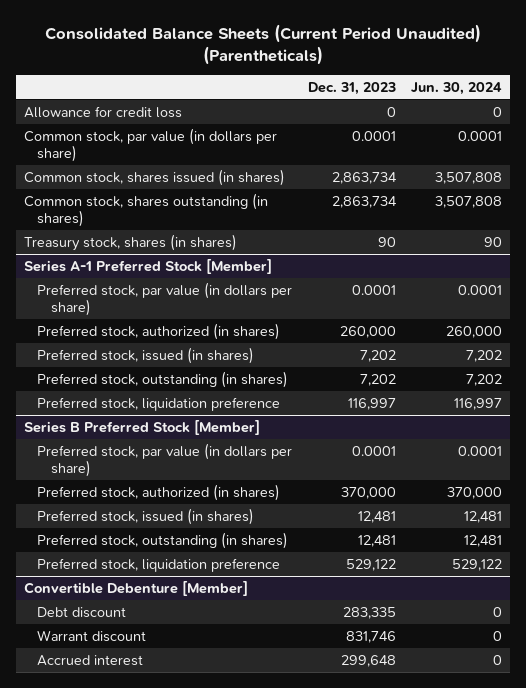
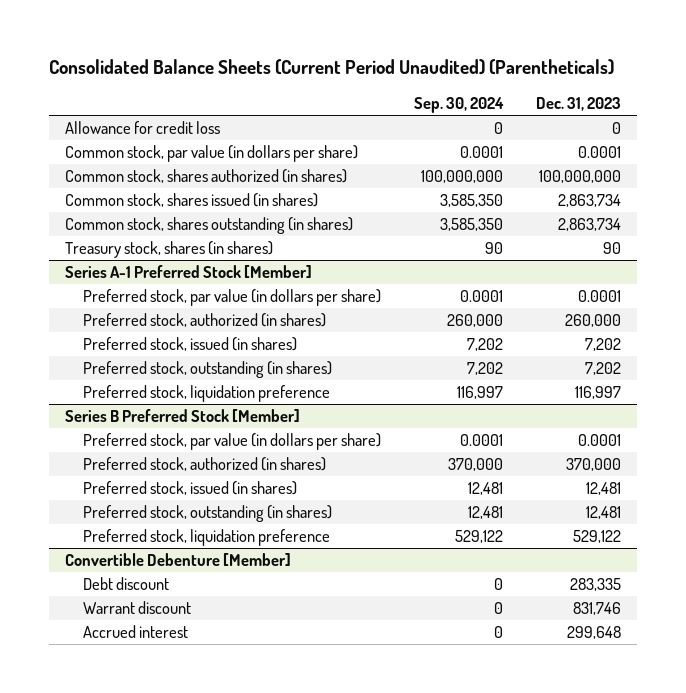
- | Dec. 31, 2023 | Jun. 30, 2024
+ | Sep. 30, 2024 | Dec. 31, 2023
+ Common stock, shares authorized (in shares) | 100,000,000 | 100,000,000

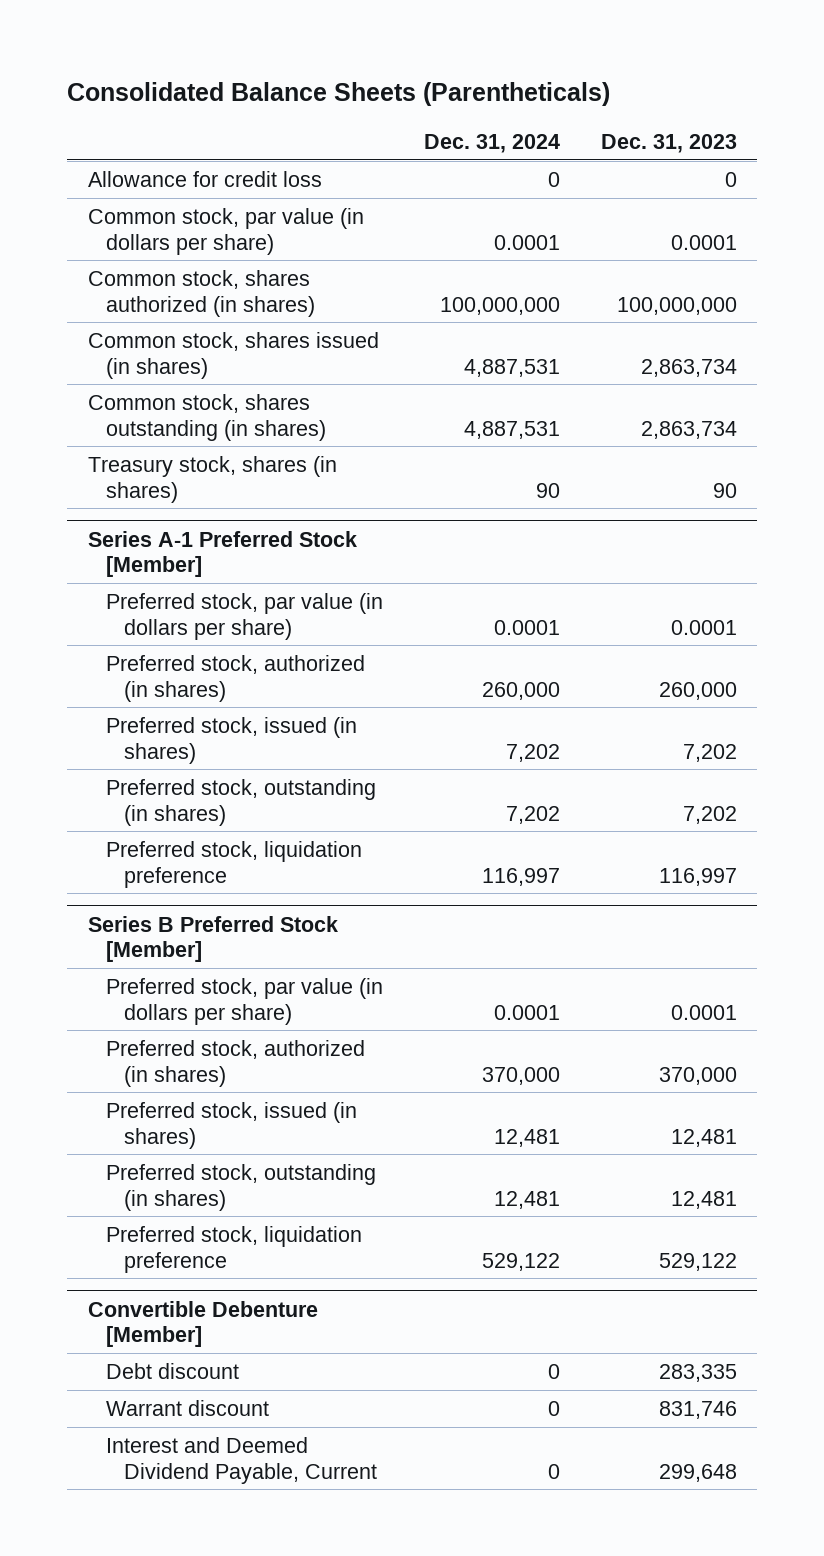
- Consolidated Balance Sheets (Current Period Unaudited) (Parentheticals)
+ Consolidated Balance Sheets (Parentheticals)
- | Sep. 30, 2024 | Dec. 31, 2023
+ | Dec. 31, 2024 | Dec. 31, 2023
@ Convertible Debenture [Member]
- Accrued interest | 0 | 299,648
+ Interest and Deemed Dividend Payable, Current | 0 | 299,648

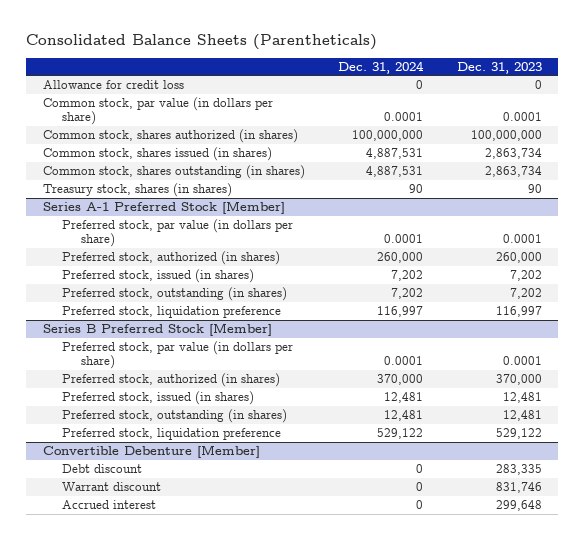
@ Convertible Debenture [Member]
- Interest and Deemed Dividend Payable, Current | 0 | 299,648
+ Accrued interest | 0 | 299,648

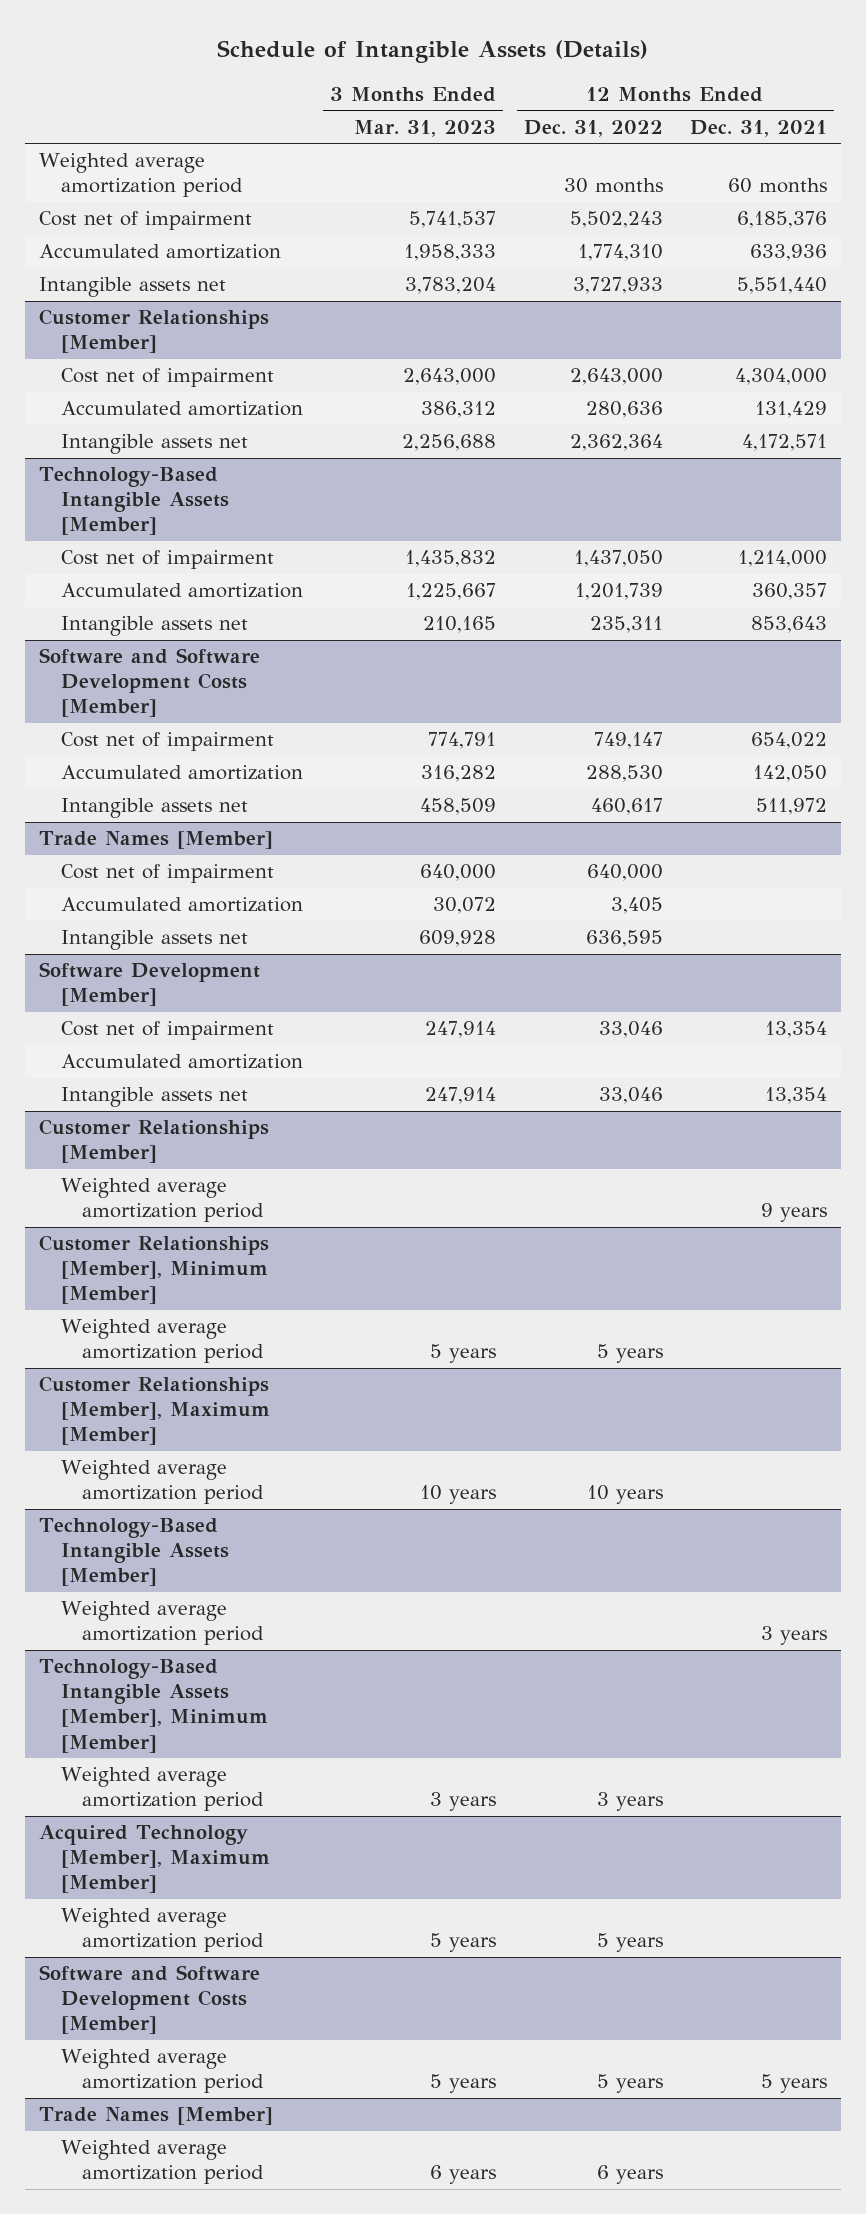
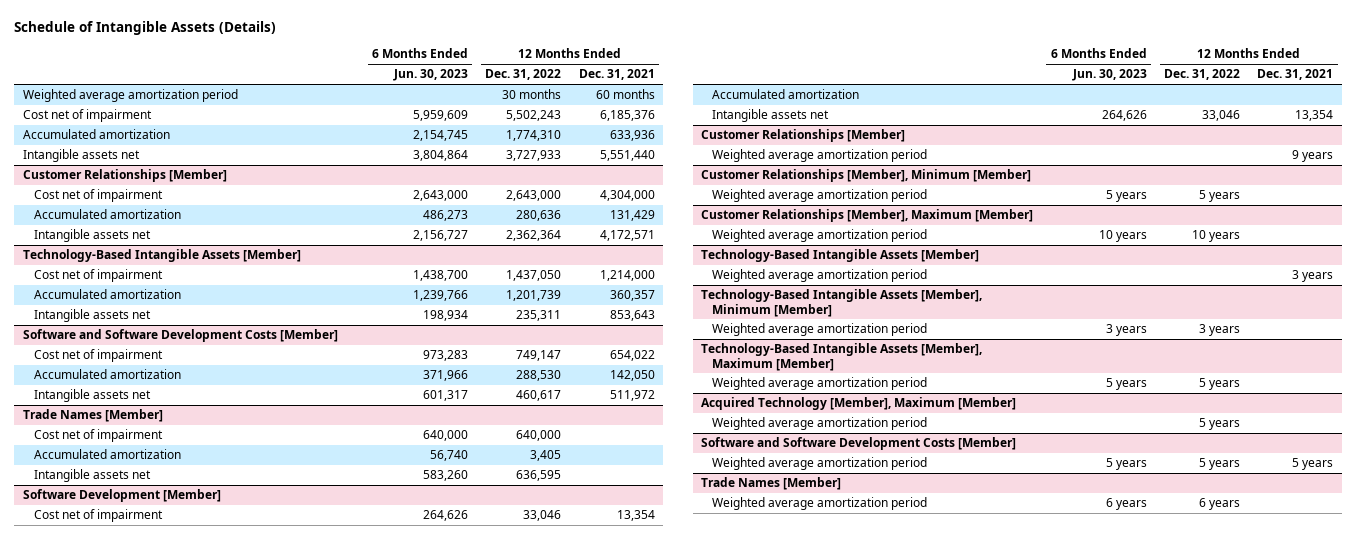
- | 3 Months Ended Mar. 31, 2023 | 12 Months Ended Dec. 31, 2022 | 12 Months Ended Dec. 31, 2021
+ | 6 Months Ended Jun. 30, 2023 | 12 Months Ended Dec. 31, 2022 | 12 Months Ended Dec. 31, 2021
+ Technology-Based Intangible Assets [Member], Maximum [Member]
+ Weighted average amortization period | 5 years | 5 years |

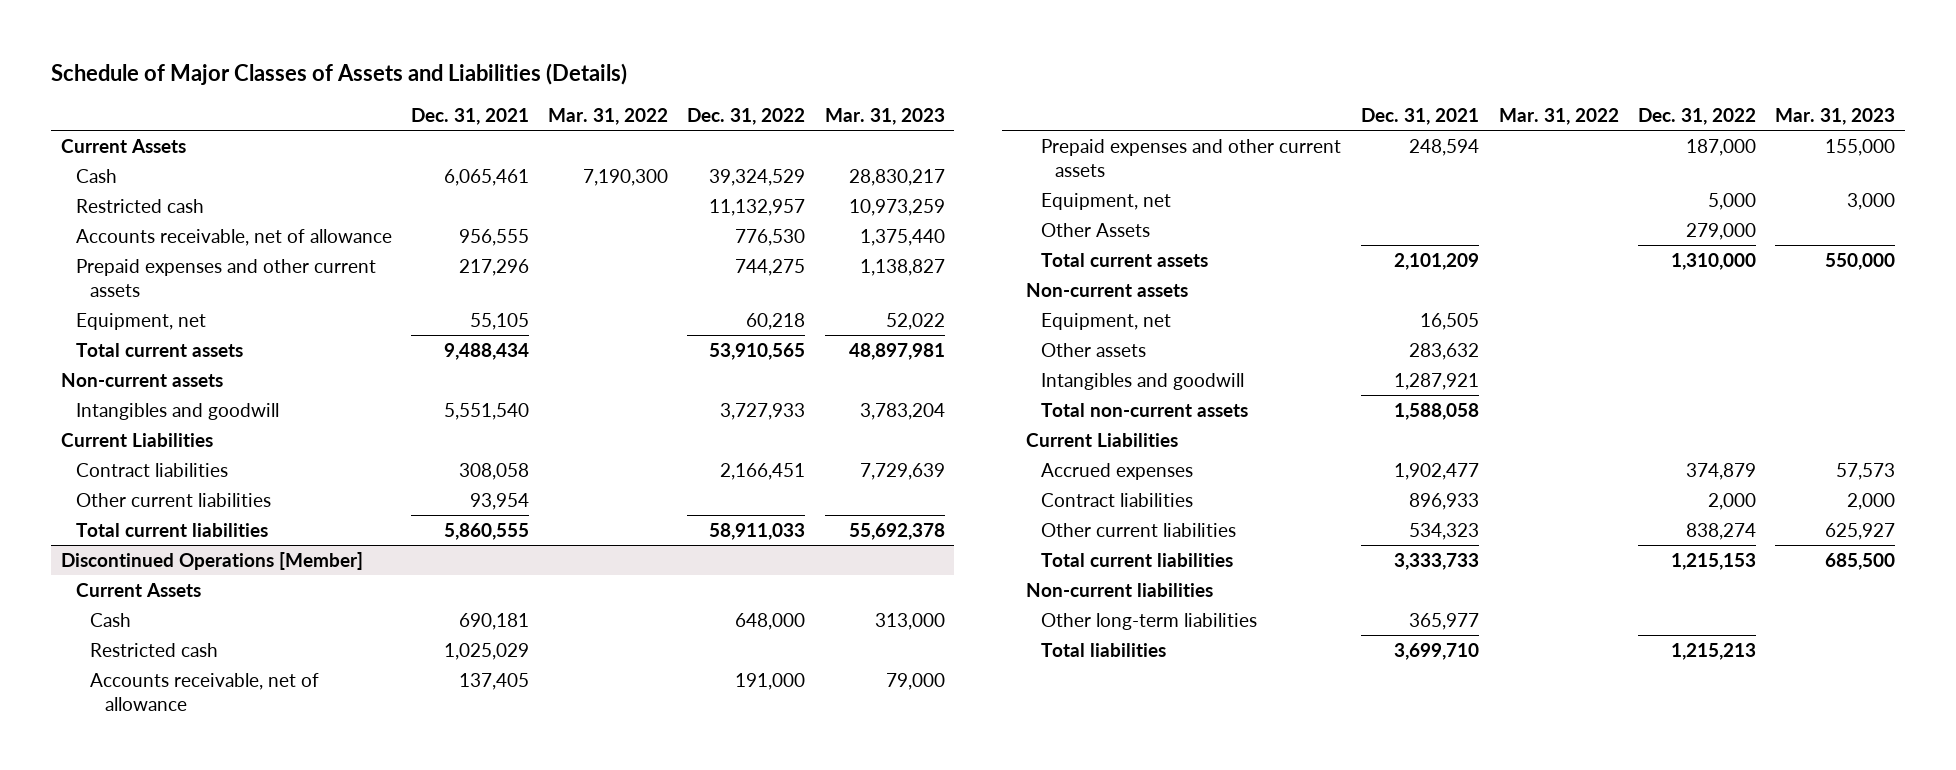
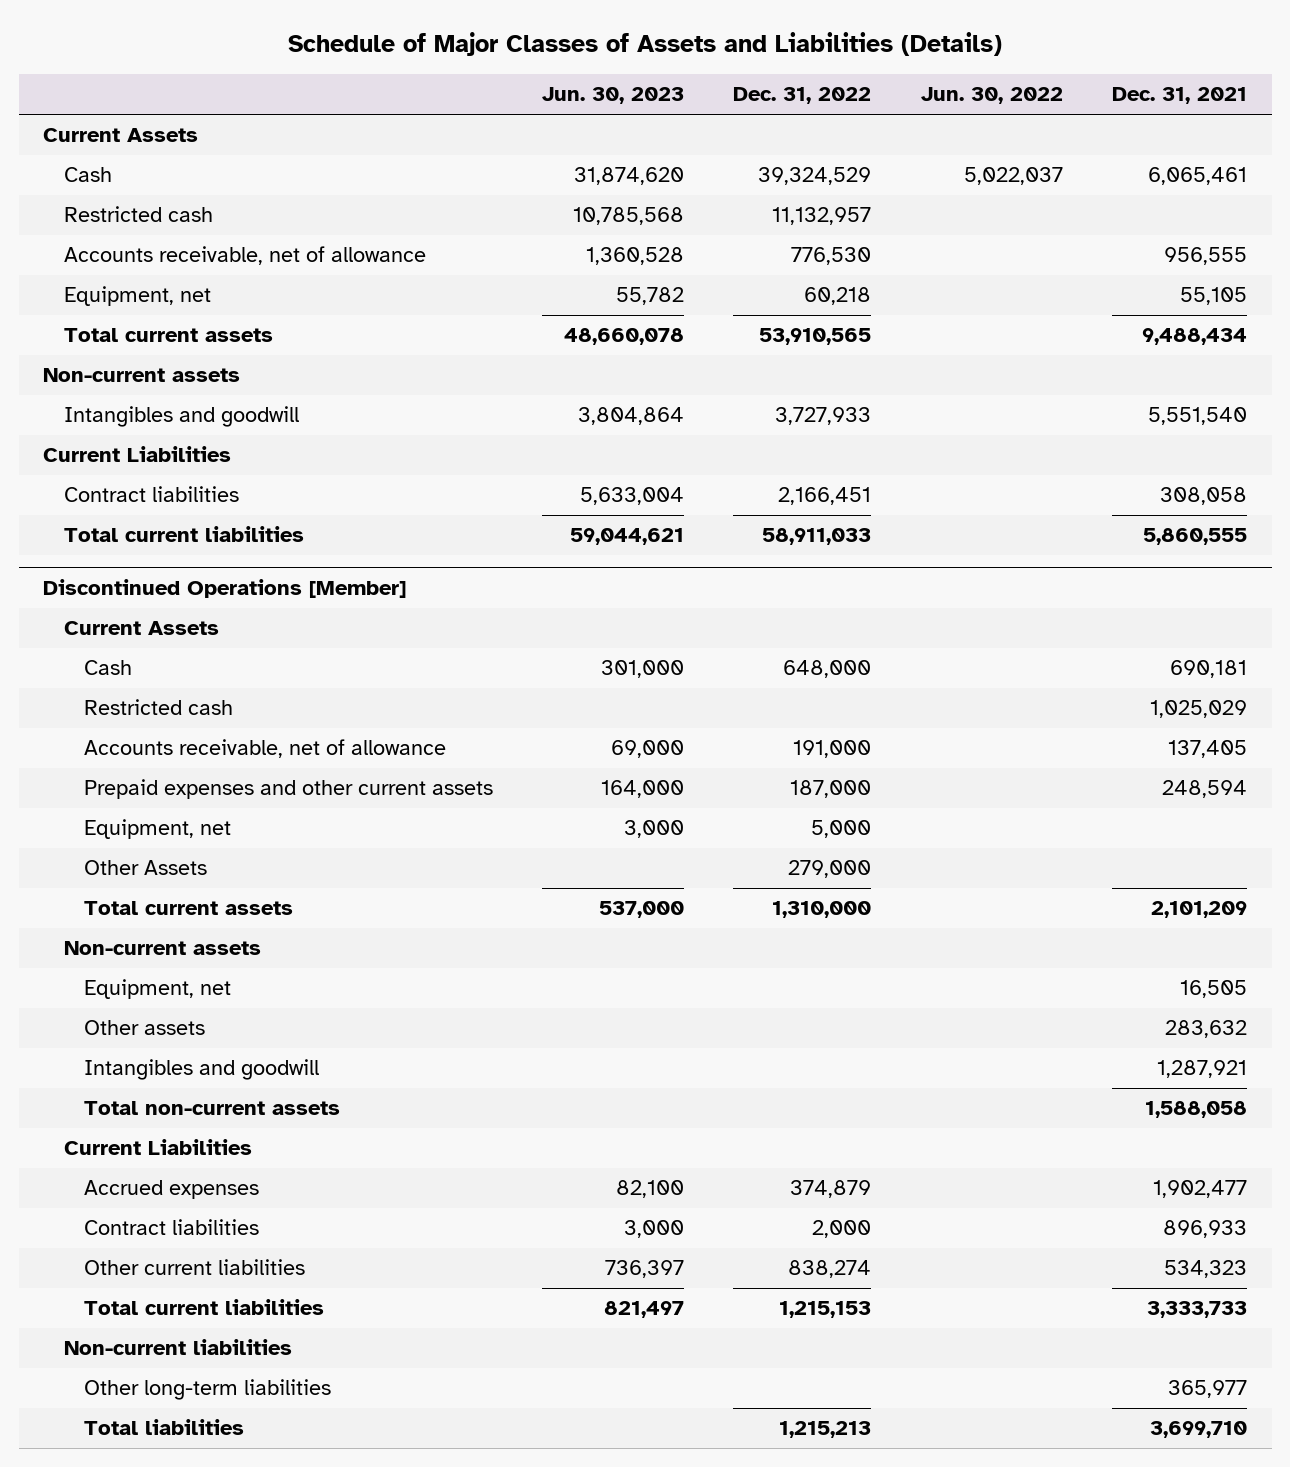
- | Dec. 31, 2021 | Mar. 31, 2022 | Dec. 31, 2022 | Mar. 31, 2023
+ | Jun. 30, 2023 | Dec. 31, 2022 | Jun. 30, 2022 | Dec. 31, 2021
- Prepaid expenses and other current assets | 217,296 | | 744,275 | 1,138,827
- Other current liabilities | 93,954 | | |

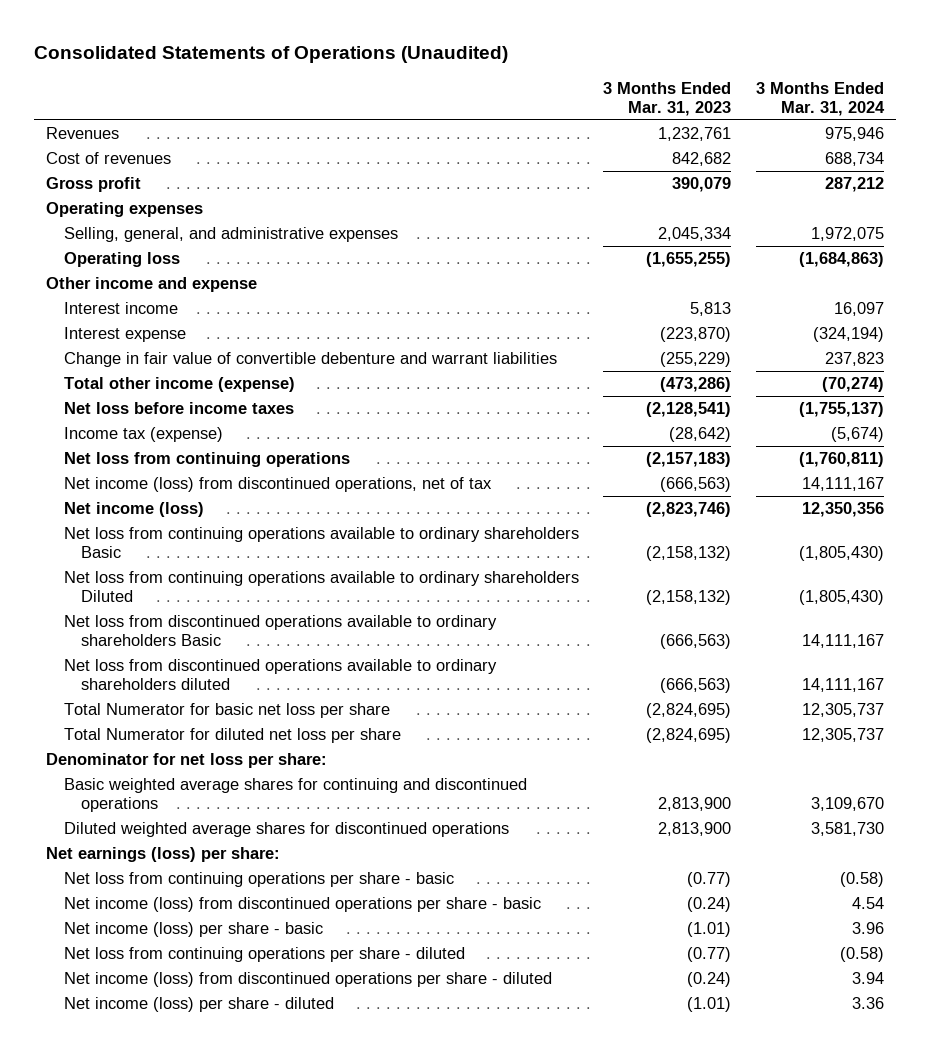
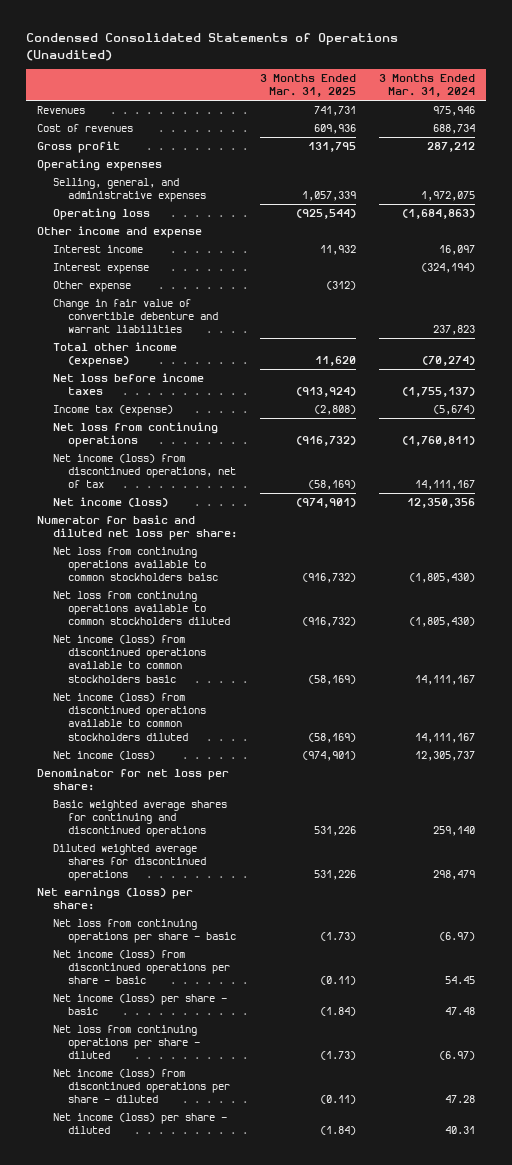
- Consolidated Statements of Operations (Unaudited)
+ Condensed Consolidated Statements of Operations (Unaudited)
- | 3 Months Ended Mar. 31, 2023 | 3 Months Ended Mar. 31, 2024
+ | 3 Months Ended Mar. 31, 2025 | 3 Months Ended Mar. 31, 2024
+ Other expense | (312) |
- Net loss from continuing operations available to ordinary shareholders Basic | (2,158,132) | (1,805,430)
- Net loss from continuing operations available to ordinary shareholders Diluted | (2,158,132) | (1,805,430)
- Net loss from discontinued operations available to ordinary shareholders Basic | (666,563) | 14,111,167
- Net loss from discontinued operations available to ordinary shareholders diluted | (666,563) | 14,111,167
- Total Numerator for basic net loss per share | (2,824,695) | 12,305,737
- Total Numerator for diluted net loss per share | (2,824,695) | 12,305,737
+ Numerator for basic and diluted net loss per share:
+ Net loss from continuing operations available to common stockholders baisc | (916,732) | (1,805,430)
+ Net loss from continuing operations available to common stockholders diluted | (916,732) | (1,805,430)
+ Net income (loss) from discontinued operations available to common stockholders basic | (58,169) | 14,111,167
+ Net income (loss) from discontinued operations available to common stockholders diluted | (58,169) | 14,111,167
+ Net income (loss) | (974,901) | 12,305,737
- Basic weighted average shares for continuing and discontinued operations | 2,813,900 | 3,109,670
- Diluted weighted average shares for discontinued operations | 2,813,900 | 3,581,730
+ Basic weighted average shares for continuing and discontinued operations | 531,226 | 259,140
+ Diluted weighted average shares for discontinued operations | 531,226 | 298,479
- Net loss from continuing operations per share - basic | (0.77) | (0.58)
- Net income (loss) from discontinued operations per share - basic | (0.24) | 4.54
- Net income (loss) per share - basic | (1.01) | 3.96
- Net loss from continuing operations per share - diluted | (0.77) | (0.58)
- Net income (loss) from discontinued operations per share - diluted | (0.24) | 3.94
- Net income (loss) per share - diluted | (1.01) | 3.36
+ Net loss from continuing operations per share - basic | (1.73) | (6.97)
+ Net income (loss) from discontinued operations per share - basic | (0.11) | 54.45
+ Net income (loss) per share - basic | (1.84) | 47.48
+ Net loss from continuing operations per share - diluted | (1.73) | (6.97)
+ Net income (loss) from discontinued operations per share - diluted | (0.11) | 47.28
+ Net income (loss) per share - diluted | (1.84) | 40.31

